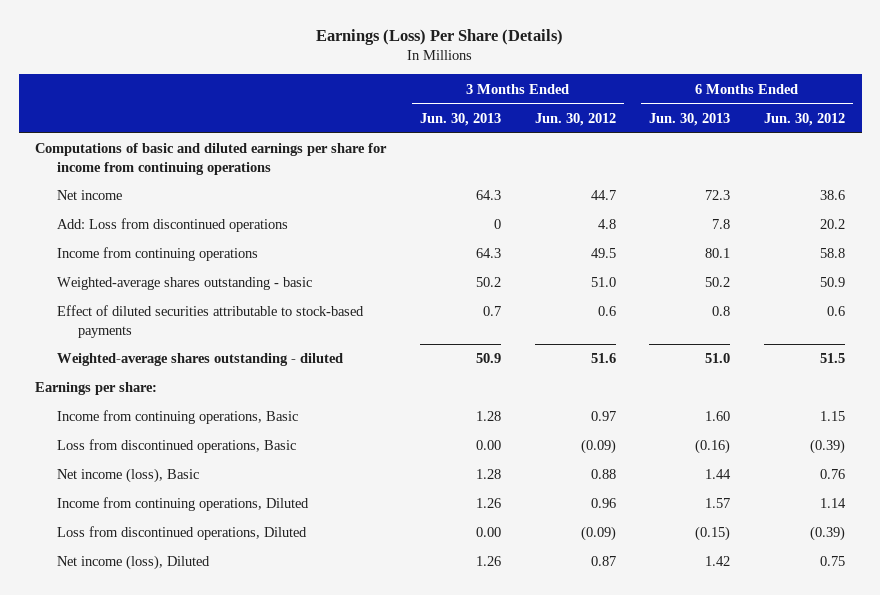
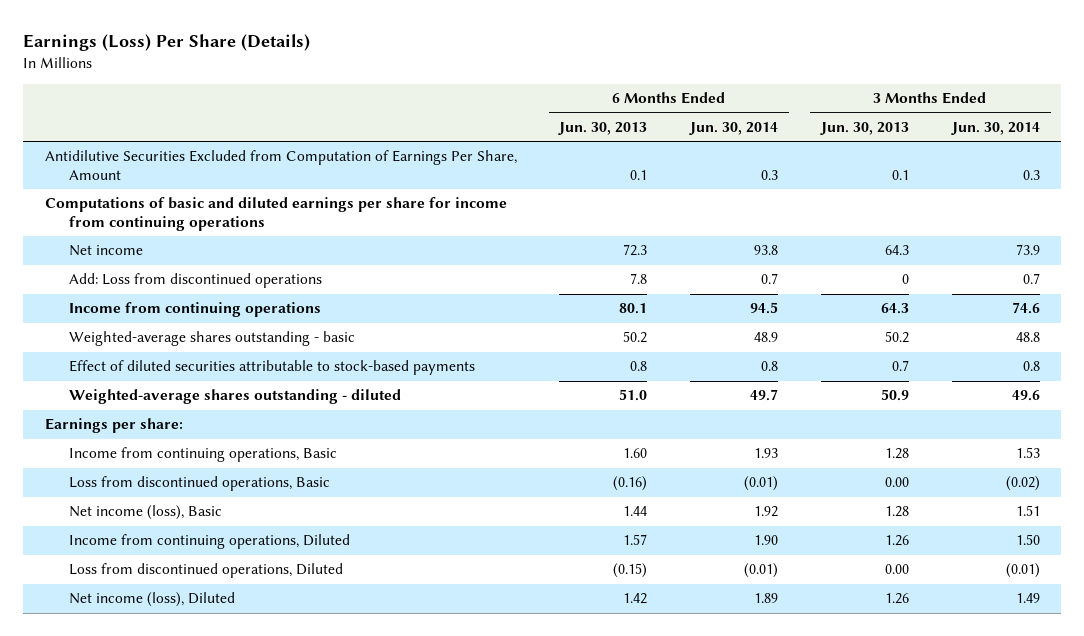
- | 3 Months Ended Jun. 30, 2013 | 3 Months Ended Jun. 30, 2012 | 6 Months Ended Jun. 30, 2013 | 6 Months Ended Jun. 30, 2012
+ | 6 Months Ended Jun. 30, 2013 | 6 Months Ended Jun. 30, 2014 | 3 Months Ended Jun. 30, 2013 | 3 Months Ended Jun. 30, 2014
+ Antidilutive Securities Excluded from Computation of Earnings Per Share, Amount | 0.1 | 0.3 | 0.1 | 0.3

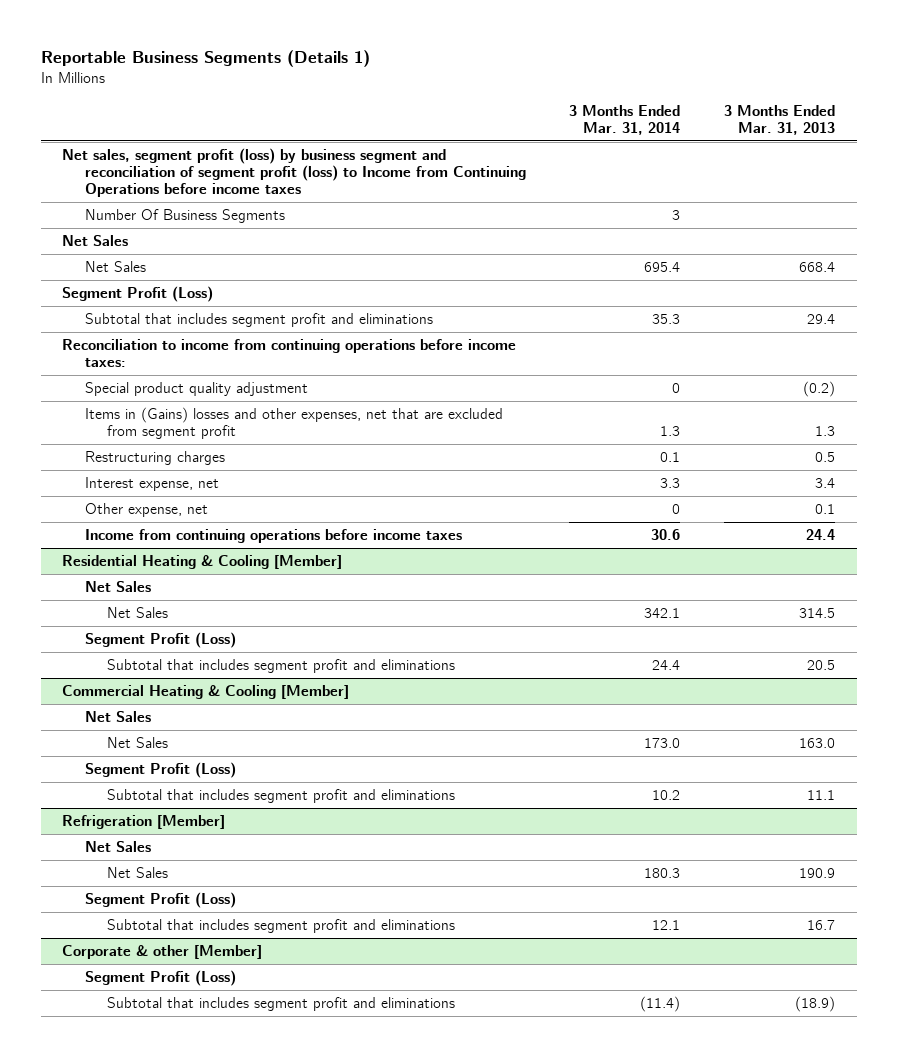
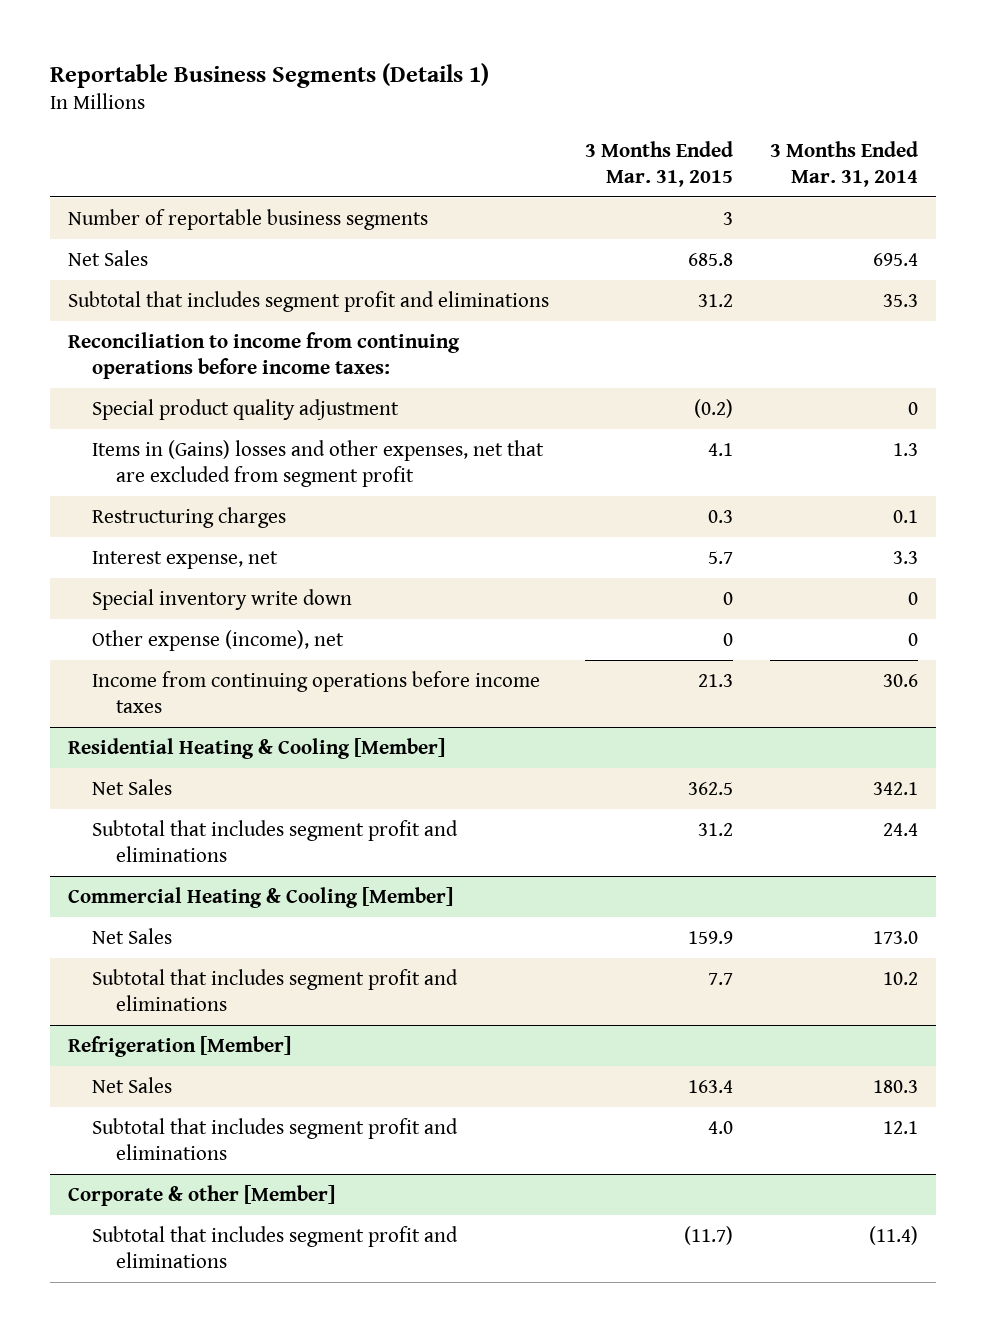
- | 3 Months Ended Mar. 31, 2014 | 3 Months Ended Mar. 31, 2013
+ | 3 Months Ended Mar. 31, 2015 | 3 Months Ended Mar. 31, 2014
- Net sales, segment profit (loss) by business segment and reconciliation of segment profit (loss) to Income from Continuing Operations before income taxes
- Number Of Business Segments | 3 |
- Net Sales
+ Number of reportable business segments | 3 |
- Segment Profit (Loss)
- Other expense, net | 0 | 0.1
+ Special inventory write down | 0 | 0
+ Other expense (income), net | 0 | 0
@ Residential Heating & Cooling [Member]
- Net Sales
- Segment Profit (Loss)
@ Commercial Heating & Cooling [Member]
- Net Sales
- Segment Profit (Loss)
@ Refrigeration [Member]
- Net Sales
- Segment Profit (Loss)
@ Corporate & other [Member]
- Segment Profit (Loss)

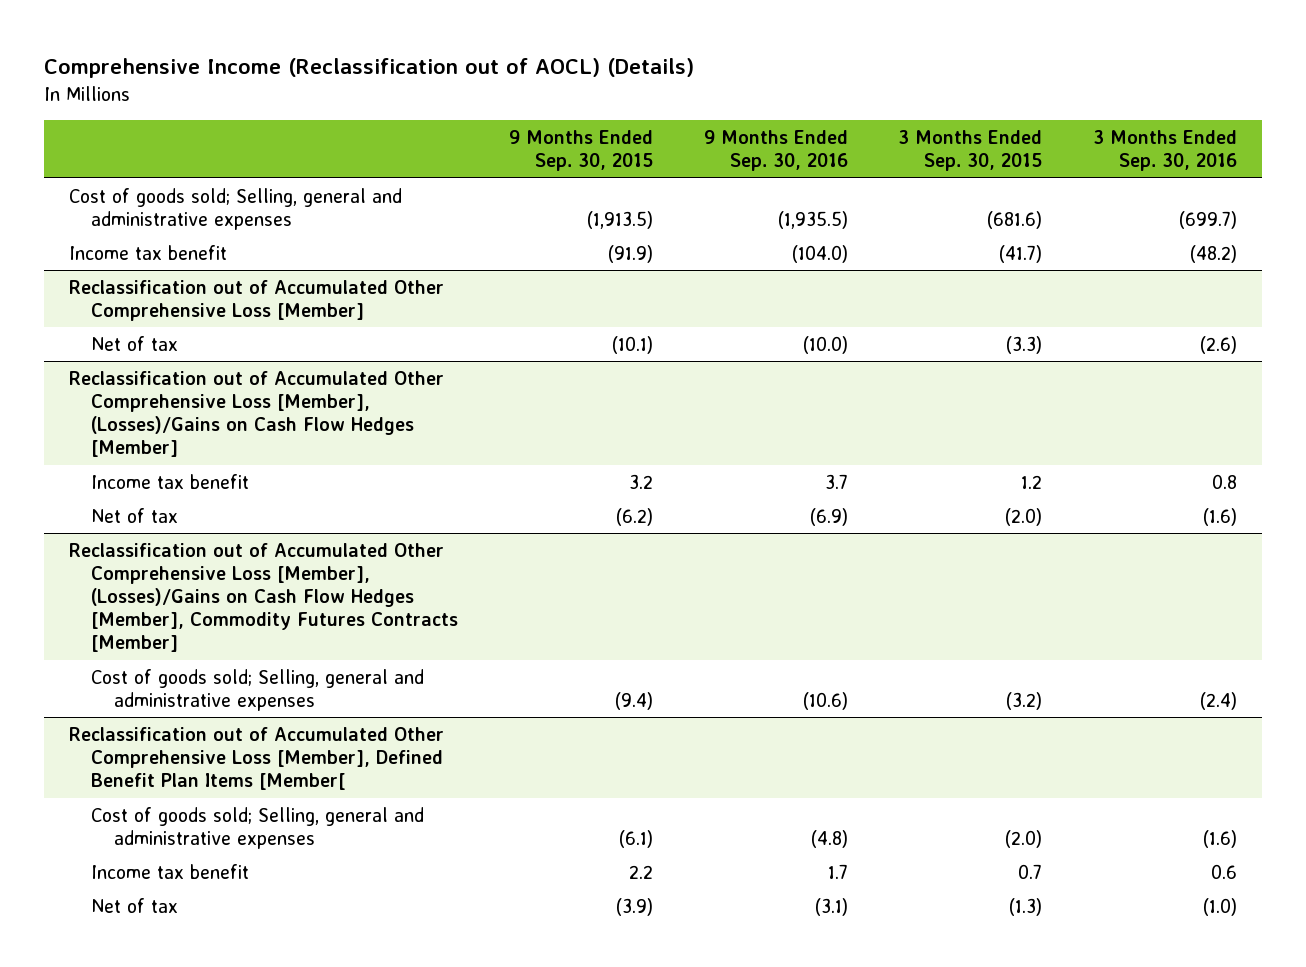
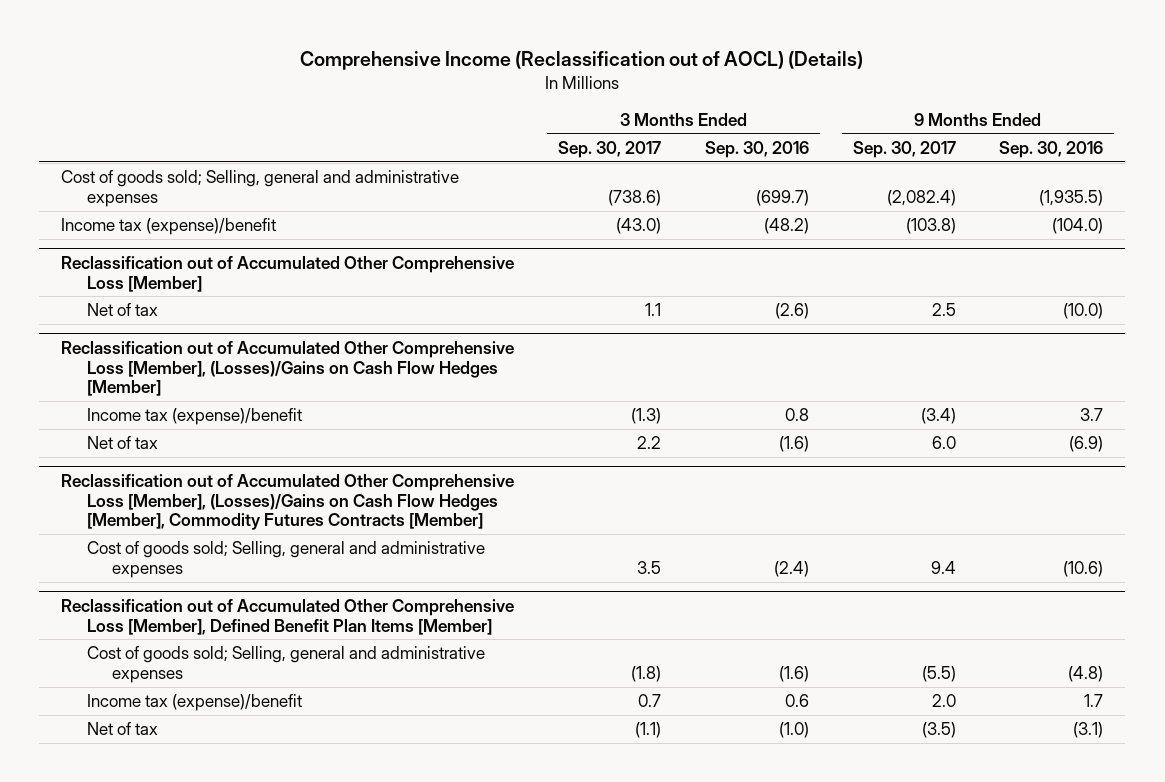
- | 9 Months Ended Sep. 30, 2015 | 9 Months Ended Sep. 30, 2016 | 3 Months Ended Sep. 30, 2015 | 3 Months Ended Sep. 30, 2016
+ | 3 Months Ended Sep. 30, 2017 | 3 Months Ended Sep. 30, 2016 | 9 Months Ended Sep. 30, 2017 | 9 Months Ended Sep. 30, 2016
- Income tax benefit | (91.9) | (104.0) | (41.7) | (48.2)
+ Income tax (expense)/benefit | (43.0) | (48.2) | (103.8) | (104.0)
@ Reclassification out of Accumulated Other Comprehensive Loss [Member], (Losses)/Gains on Cash Flow Hedges [Member]
- Income tax benefit | 3.2 | 3.7 | 1.2 | 0.8
+ Income tax (expense)/benefit | (1.3) | 0.8 | (3.4) | 3.7
- Reclassification out of Accumulated Other Comprehensive Loss [Member], Defined Benefit Plan Items [Member[
+ Reclassification out of Accumulated Other Comprehensive Loss [Member], Defined Benefit Plan Items [Member]
- Income tax benefit | 2.2 | 1.7 | 0.7 | 0.6
+ Income tax (expense)/benefit | 0.7 | 0.6 | 2.0 | 1.7

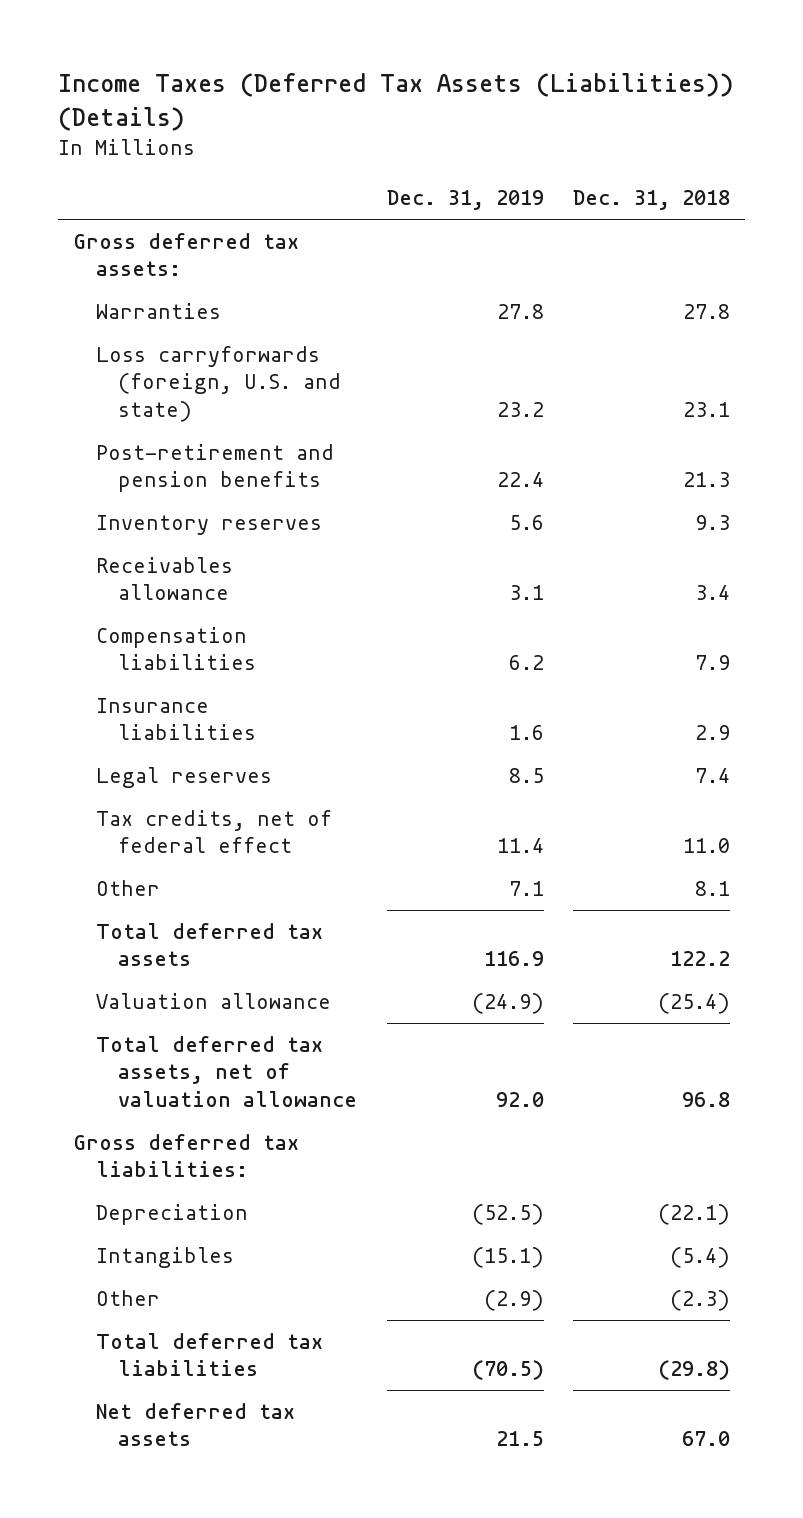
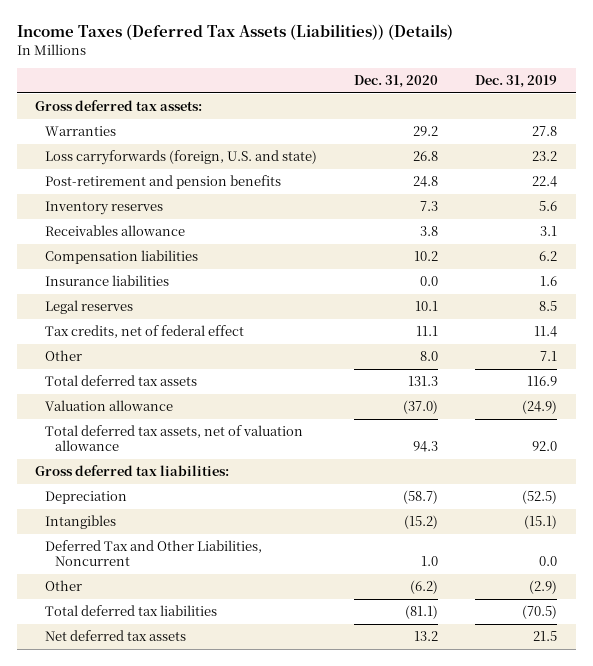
- | Dec. 31, 2019 | Dec. 31, 2018
+ | Dec. 31, 2020 | Dec. 31, 2019
+ Deferred Tax and Other Liabilities, Noncurrent | 1.0 | 0.0

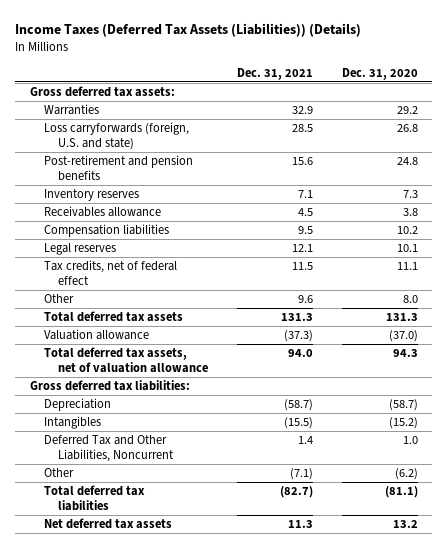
- | Dec. 31, 2020 | Dec. 31, 2019
+ | Dec. 31, 2021 | Dec. 31, 2020
- Insurance liabilities | 0.0 | 1.6

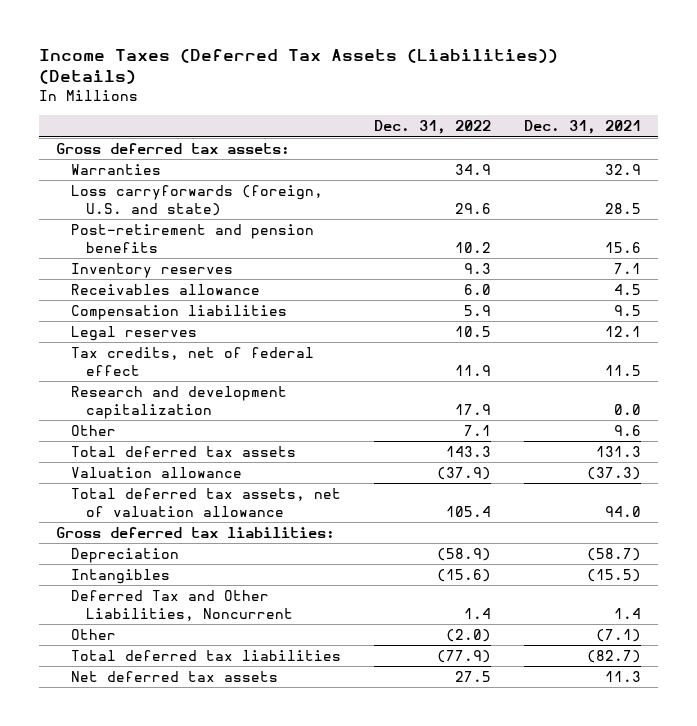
- | Dec. 31, 2021 | Dec. 31, 2020
+ | Dec. 31, 2022 | Dec. 31, 2021
+ Research and development capitalization | 17.9 | 0.0

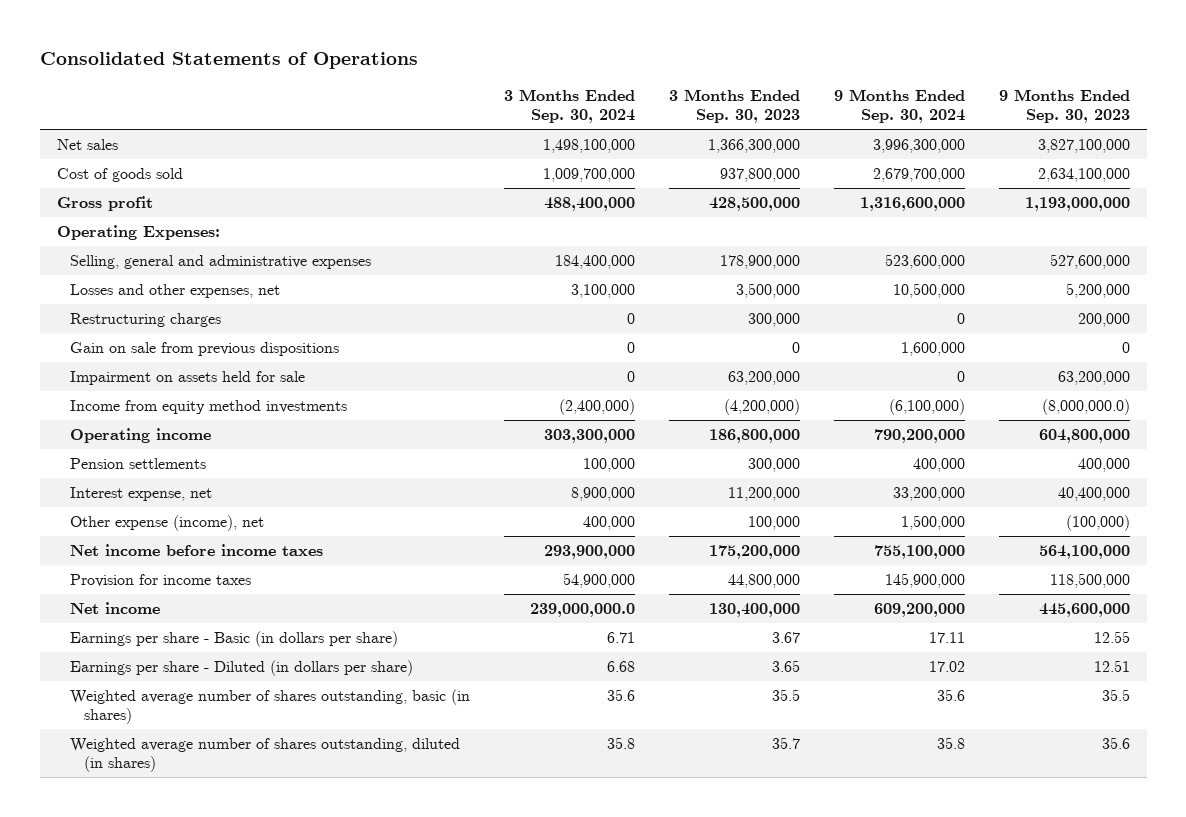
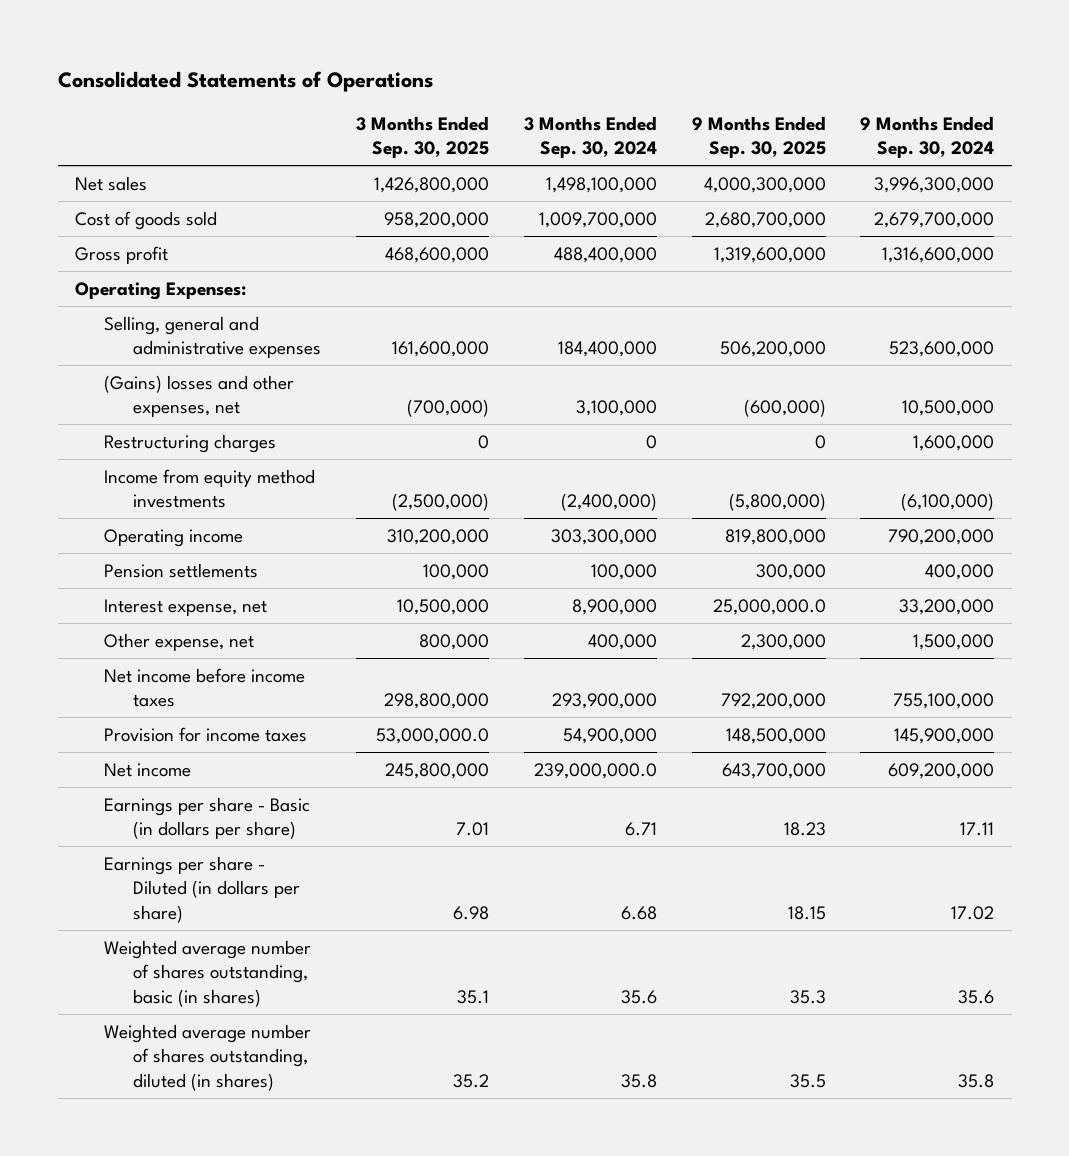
- | 3 Months Ended Sep. 30, 2024 | 3 Months Ended Sep. 30, 2023 | 9 Months Ended Sep. 30, 2024 | 9 Months Ended Sep. 30, 2023
+ | 3 Months Ended Sep. 30, 2025 | 3 Months Ended Sep. 30, 2024 | 9 Months Ended Sep. 30, 2025 | 9 Months Ended Sep. 30, 2024
- Losses and other expenses, net | 3,100,000 | 3,500,000 | 10,500,000 | 5,200,000
- Restructuring charges | 0 | 300,000 | 0 | 200,000
- Gain on sale from previous dispositions | 0 | 0 | 1,600,000 | 0
- Impairment on assets held for sale | 0 | 63,200,000 | 0 | 63,200,000
+ (Gains) losses and other expenses, net | (700,000) | 3,100,000 | (600,000) | 10,500,000
+ Restructuring charges | 0 | 0 | 0 | 1,600,000
- Other expense (income), net | 400,000 | 100,000 | 1,500,000 | (100,000)
+ Other expense, net | 800,000 | 400,000 | 2,300,000 | 1,500,000

